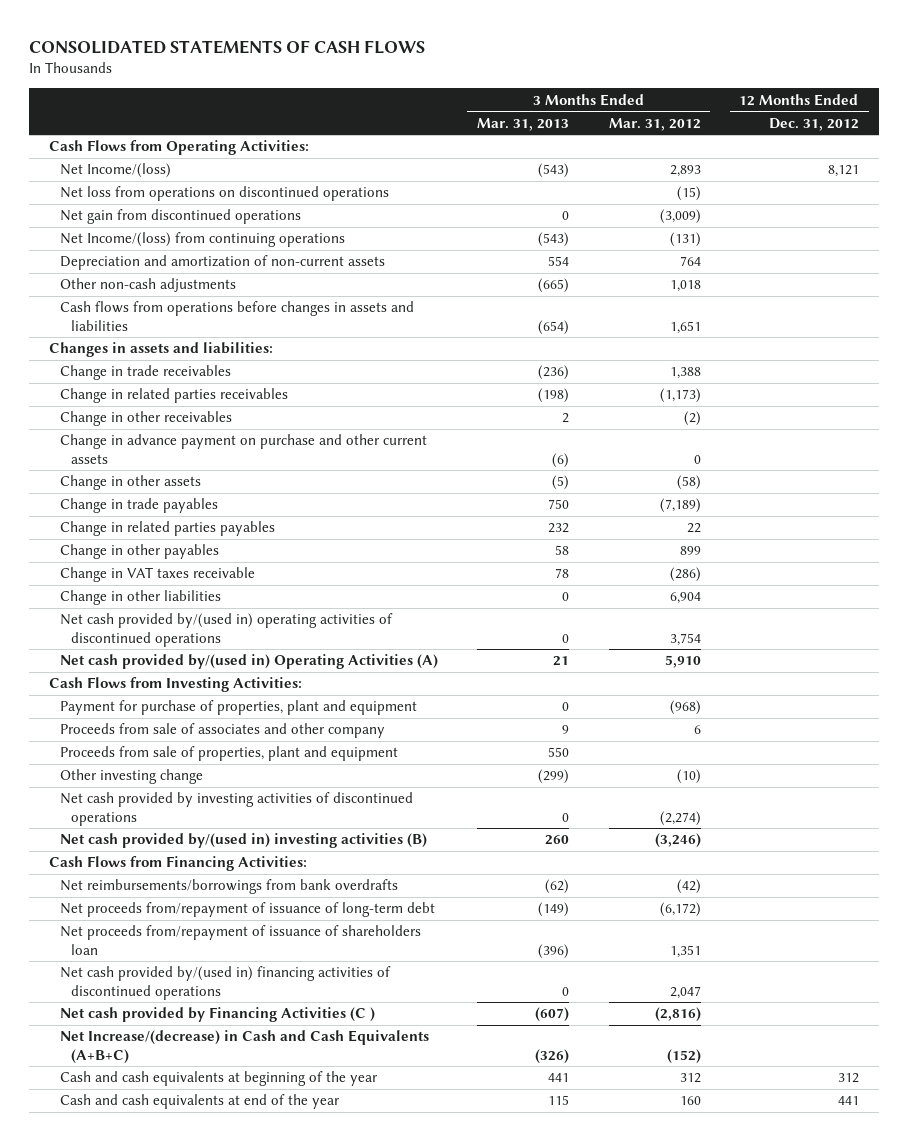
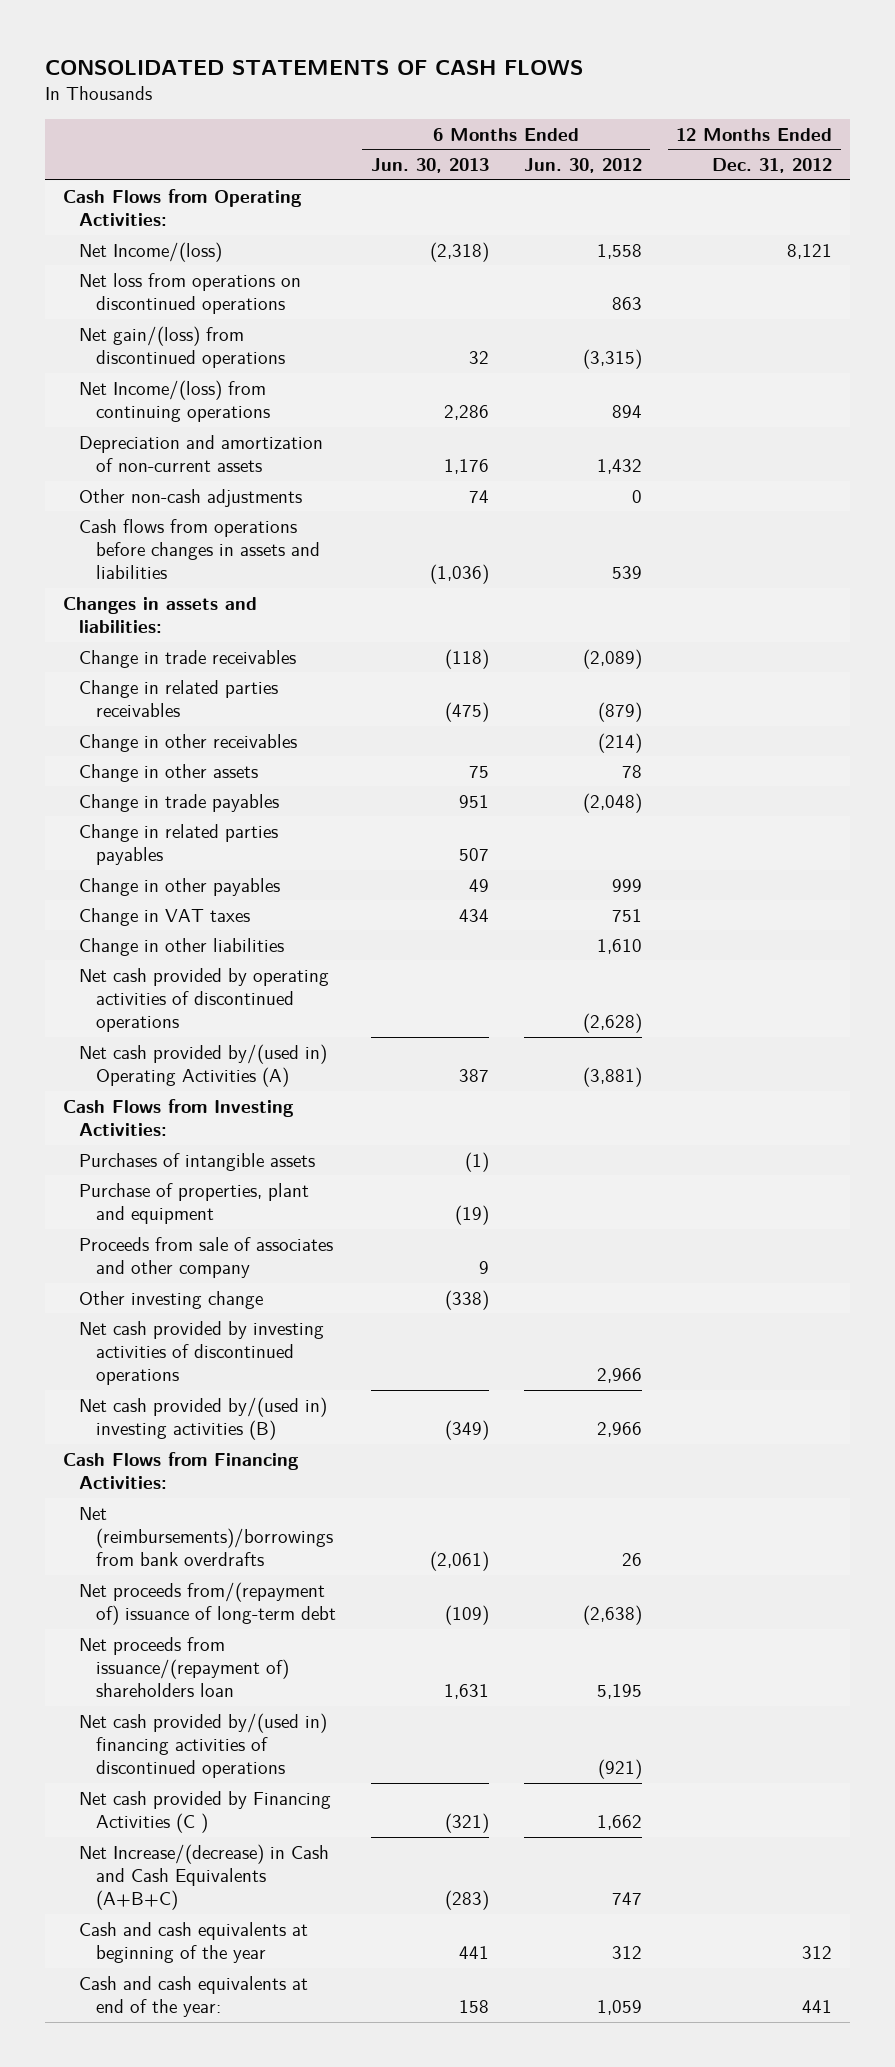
- | 3 Months Ended Mar. 31, 2013 | 3 Months Ended Mar. 31, 2012 | 12 Months Ended Dec. 31, 2012
+ | 6 Months Ended Jun. 30, 2013 | 6 Months Ended Jun. 30, 2012 | 12 Months Ended Dec. 31, 2012
- Net gain from discontinued operations | 0 | (3,009) |
+ Net gain/(loss) from discontinued operations | 32 | (3,315) |
- Change in advance payment on purchase and other current assets | (6) | 0 |
- Change in VAT taxes receivable | 78 | (286) |
+ Change in VAT taxes | 434 | 751 |
- Net cash provided by/(used in) operating activities of discontinued operations | 0 | 3,754 |
+ Net cash provided by operating activities of discontinued operations | | (2,628) |
- Payment for purchase of properties, plant and equipment | 0 | (968) |
+ Purchases of intangible assets | (1) | |
+ Purchase of properties, plant and equipment | (19) | |
- Proceeds from sale of properties, plant and equipment | 550 | |
- Net reimbursements/borrowings from bank overdrafts | (62) | (42) |
- Net proceeds from/repayment of issuance of long-term debt | (149) | (6,172) |
- Net proceeds from/repayment of issuance of shareholders loan | (396) | 1,351 |
+ Net (reimbursements)/borrowings from bank overdrafts | (2,061) | 26 |
+ Net proceeds from/(repayment of) issuance of long-term debt | (109) | (2,638) |
+ Net proceeds from issuance/(repayment of) shareholders loan | 1,631 | 5,195 |
- Cash and cash equivalents at end of the year | 115 | 160 | 441
+ Cash and cash equivalents at end of the year: | 158 | 1,059 | 441

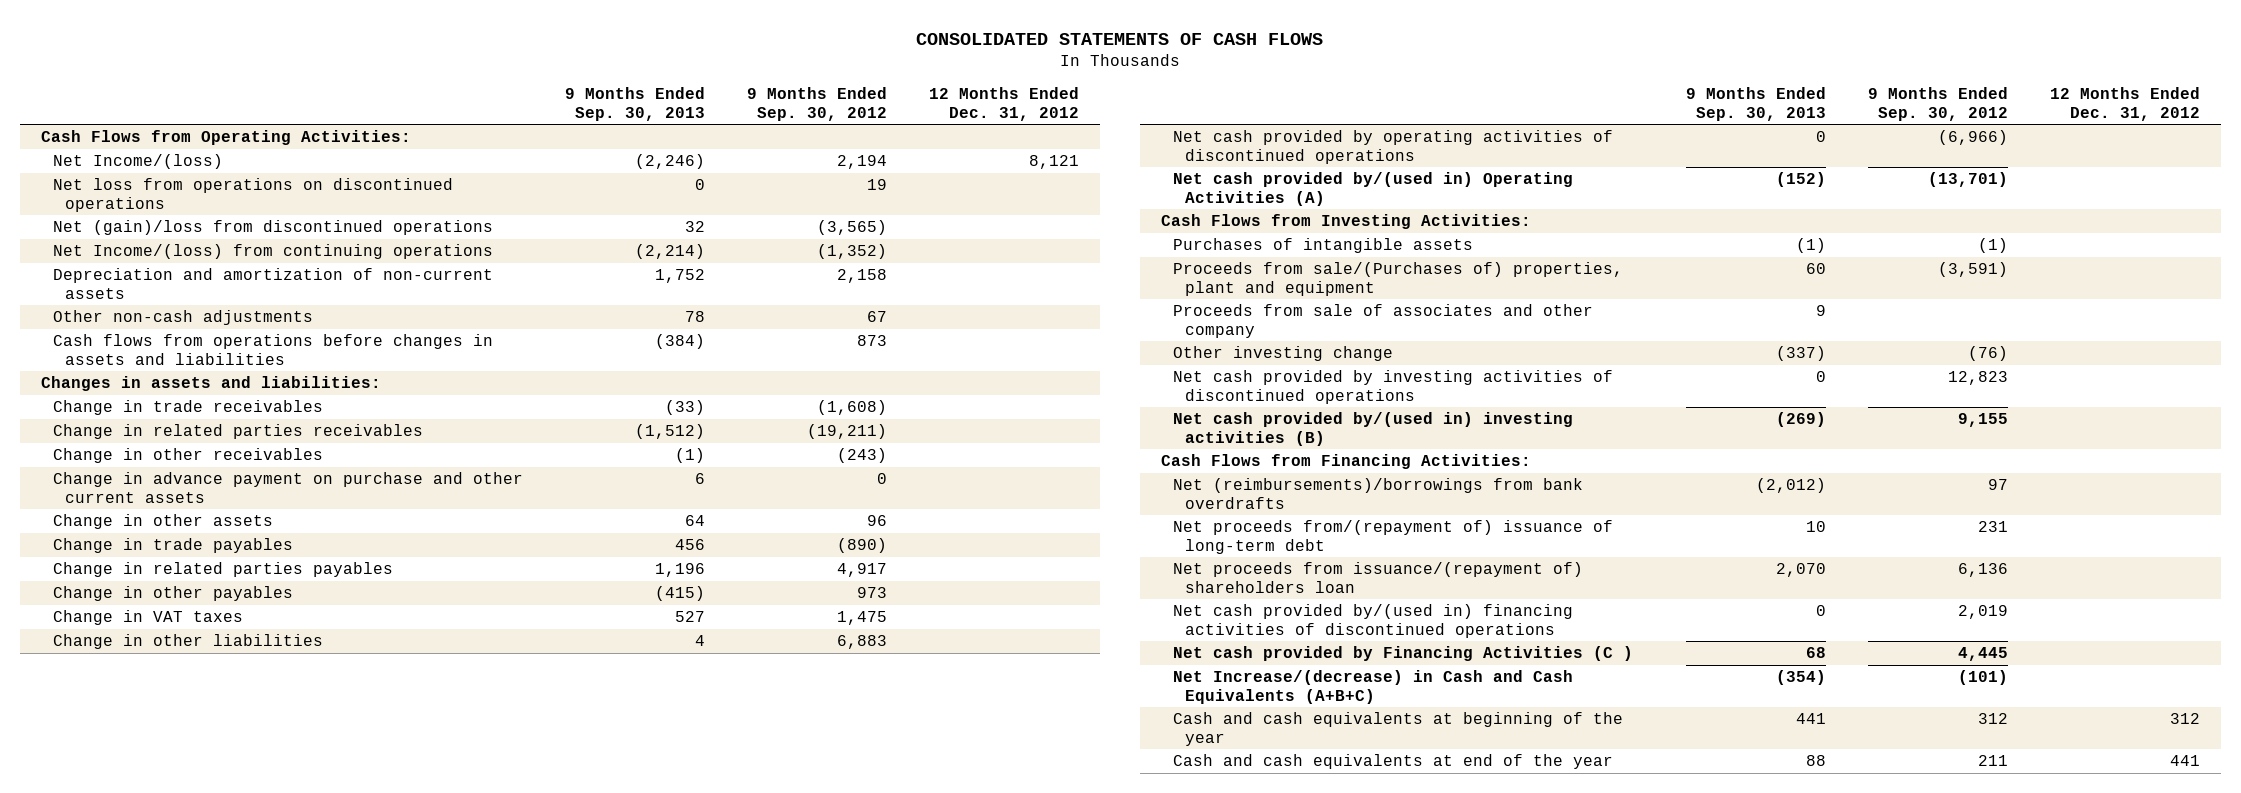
- | 6 Months Ended Jun. 30, 2013 | 6 Months Ended Jun. 30, 2012 | 12 Months Ended Dec. 31, 2012
+ | 9 Months Ended Sep. 30, 2013 | 9 Months Ended Sep. 30, 2012 | 12 Months Ended Dec. 31, 2012
- Net gain/(loss) from discontinued operations | 32 | (3,315) |
+ Net (gain)/loss from discontinued operations | 32 | (3,565) |
+ Change in advance payment on purchase and other current assets | 6 | 0 |
- Purchase of properties, plant and equipment | (19) | |
+ Proceeds from sale/(Purchases of) properties, plant and equipment | 60 | (3,591) |
- Cash and cash equivalents at end of the year: | 158 | 1,059 | 441
+ Cash and cash equivalents at end of the year | 88 | 211 | 441

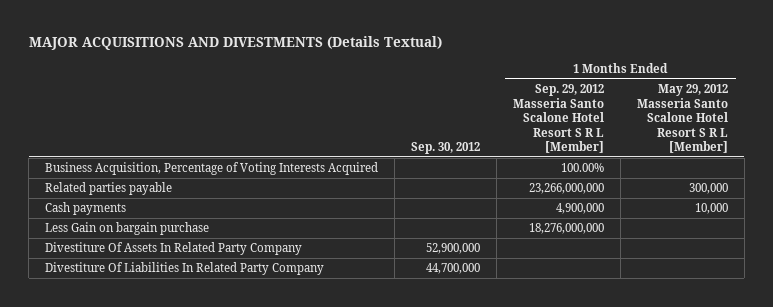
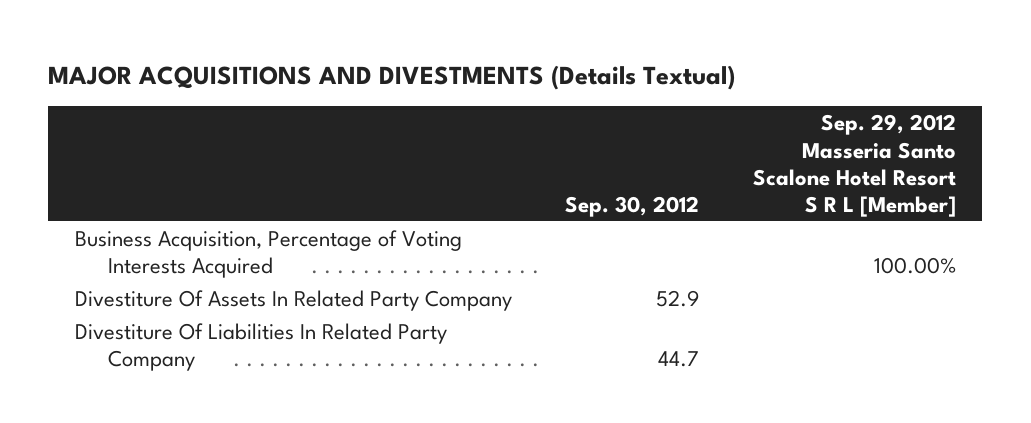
- | Sep. 30, 2012 | 1 Months Ended Sep. 29, 2012 Masseria Santo Scalone Hotel Resort S R L [Member] | 1 Months Ended May 29, 2012 Masseria Santo Scalone Hotel Resort S R L [Member]
+ | Sep. 30, 2012 | Sep. 29, 2012 Masseria Santo Scalone Hotel Resort S R L [Member]
- Related parties payable | | 23,266,000,000 | 300,000
- Cash payments | | 4,900,000 | 10,000
- Less Gain on bargain purchase | | 18,276,000,000 |
- Divestiture Of Assets In Related Party Company | 52,900,000 | |
- Divestiture Of Liabilities In Related Party Company | 44,700,000 | |
+ Divestiture Of Assets In Related Party Company | 52.9 |
+ Divestiture Of Liabilities In Related Party Company | 44.7 |

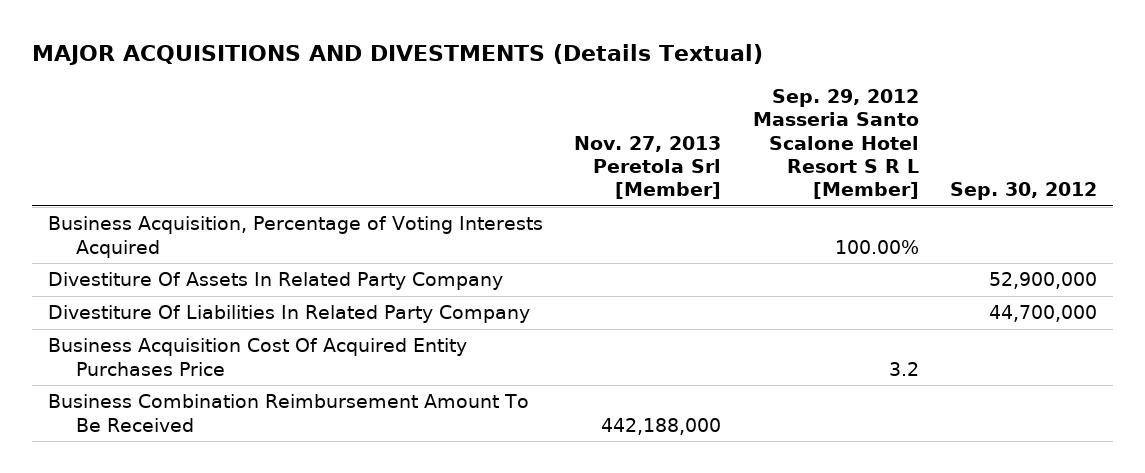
- | Sep. 30, 2012 | Sep. 29, 2012 Masseria Santo Scalone Hotel Resort S R L [Member]
+ | Nov. 27, 2013 Peretola Srl [Member] | Sep. 29, 2012 Masseria Santo Scalone Hotel Resort S R L [Member] | Sep. 30, 2012
- Divestiture Of Assets In Related Party Company | 52.9 |
- Divestiture Of Liabilities In Related Party Company | 44.7 |
+ Divestiture Of Assets In Related Party Company | | | 52,900,000
+ Divestiture Of Liabilities In Related Party Company | | | 44,700,000
+ Business Acquisition Cost Of Acquired Entity Purchases Price | | 3.2 |
+ Business Combination Reimbursement Amount To Be Received | 442,188,000 | |

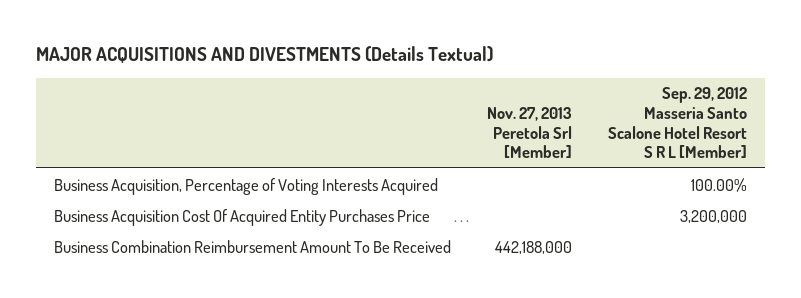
- | Nov. 27, 2013 Peretola Srl [Member] | Sep. 29, 2012 Masseria Santo Scalone Hotel Resort S R L [Member] | Sep. 30, 2012
+ | Nov. 27, 2013 Peretola Srl [Member] | Sep. 29, 2012 Masseria Santo Scalone Hotel Resort S R L [Member]
- Divestiture Of Assets In Related Party Company | | | 52,900,000
- Divestiture Of Liabilities In Related Party Company | | | 44,700,000
- Business Acquisition Cost Of Acquired Entity Purchases Price | | 3.2 |
+ Business Acquisition Cost Of Acquired Entity Purchases Price | | 3,200,000

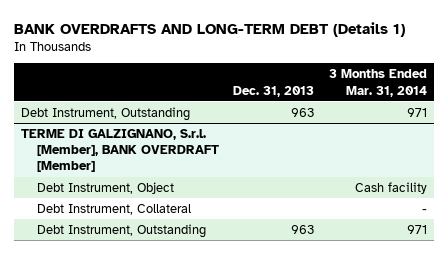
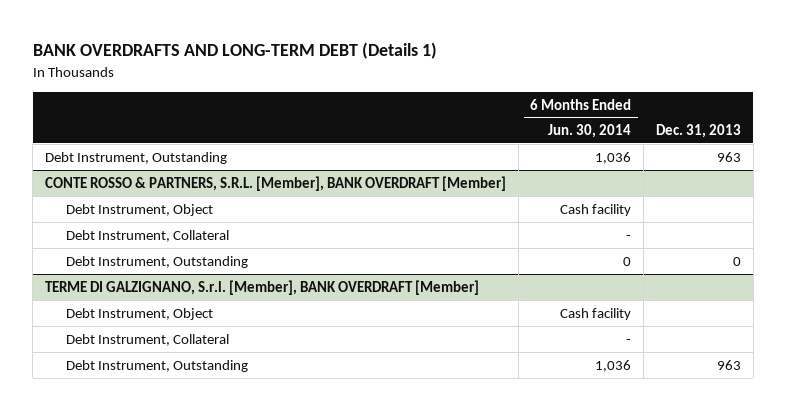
- | Dec. 31, 2013 | 3 Months Ended Mar. 31, 2014
+ | 6 Months Ended Jun. 30, 2014 | Dec. 31, 2013
+ CONTE ROSSO & PARTNERS, S.R.L. [Member], BANK OVERDRAFT [Member]
+ Debt Instrument, Object | Cash facility |
+ Debt Instrument, Collateral | - |
+ Debt Instrument, Outstanding | 0 | 0

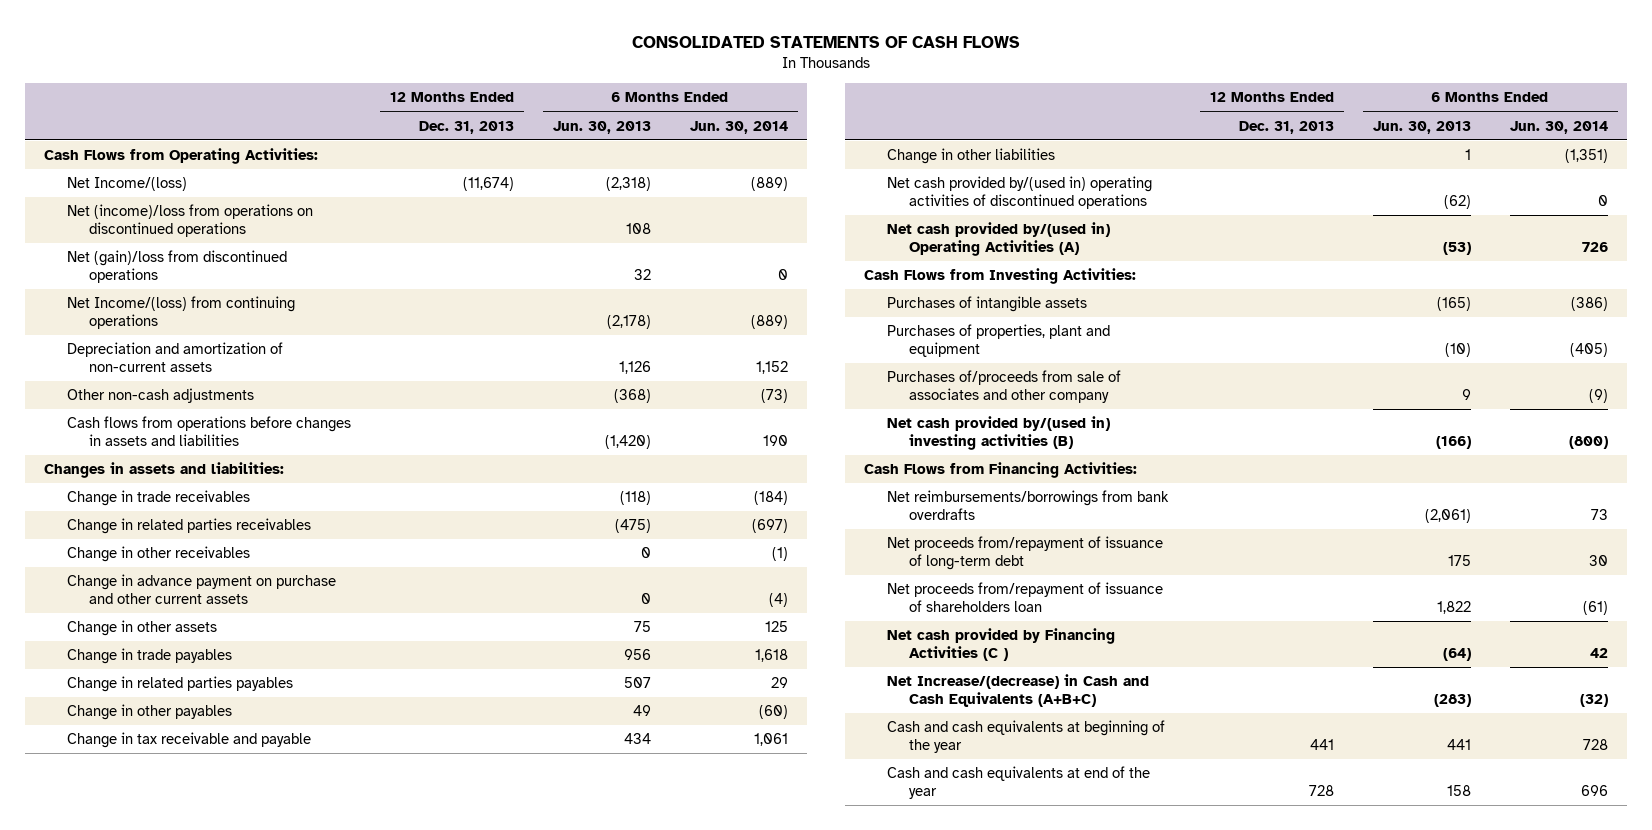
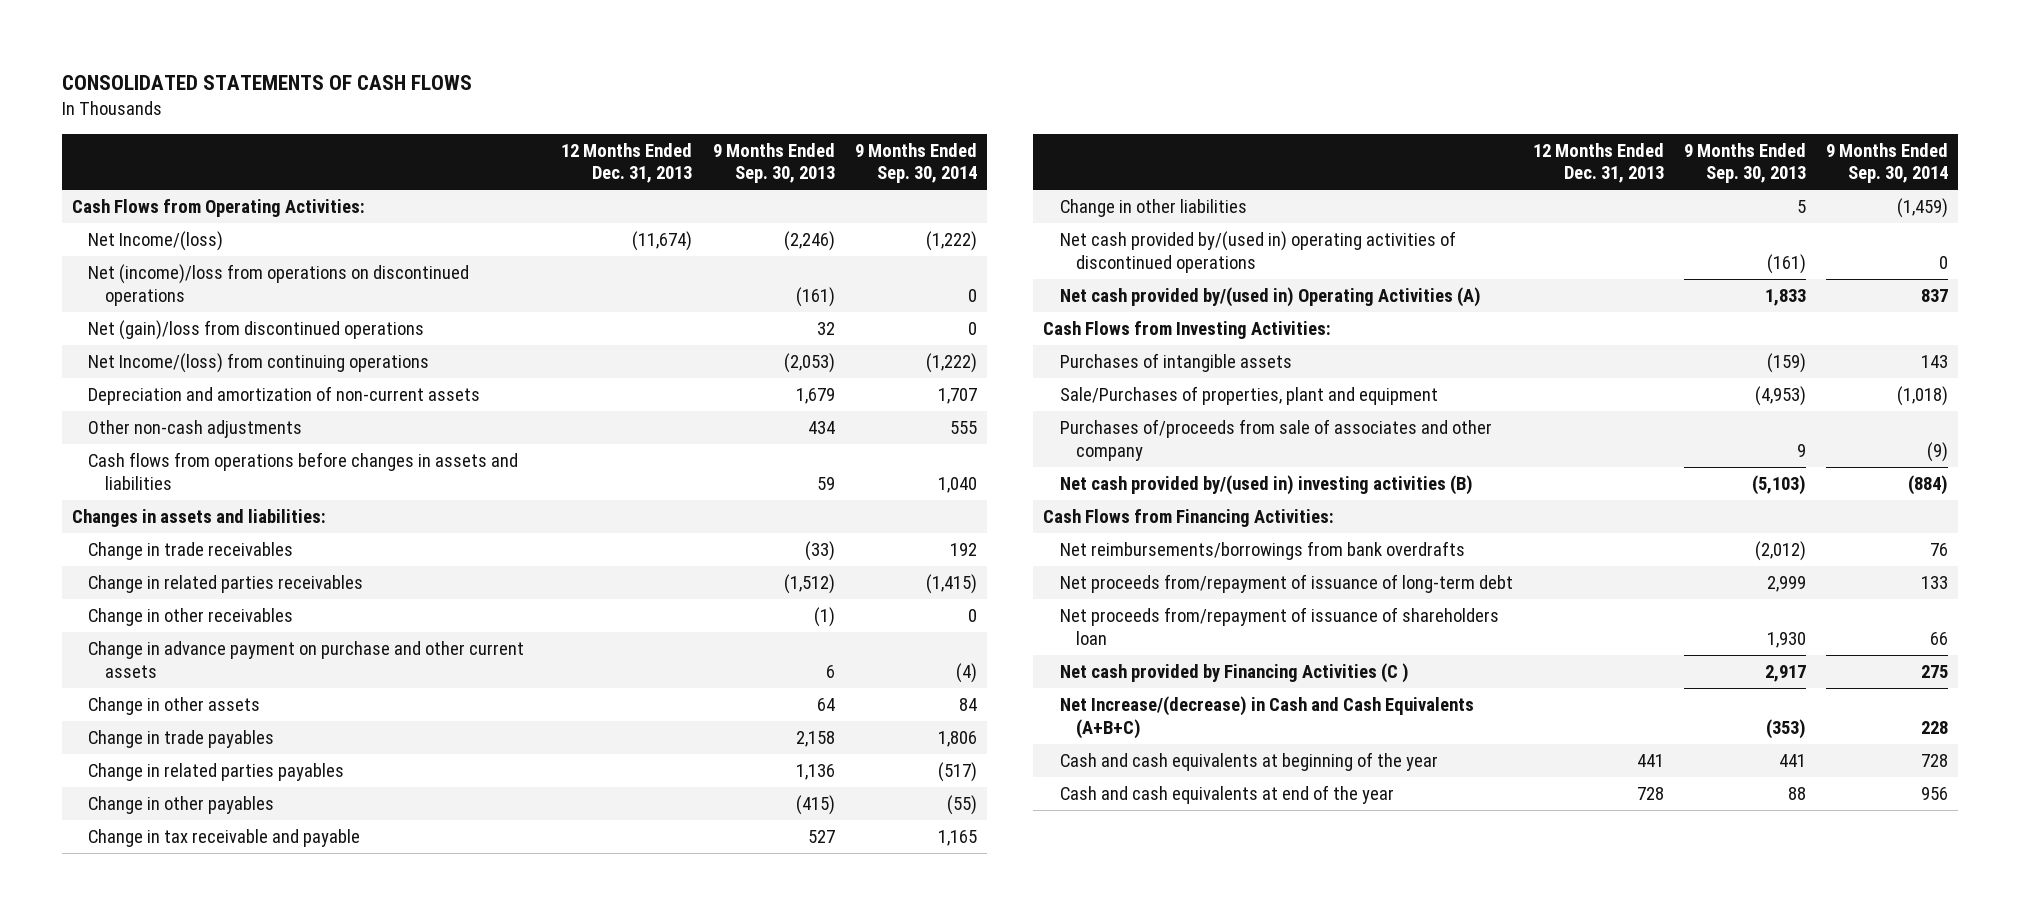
- | 12 Months Ended Dec. 31, 2013 | 6 Months Ended Jun. 30, 2013 | 6 Months Ended Jun. 30, 2014
+ | 12 Months Ended Dec. 31, 2013 | 9 Months Ended Sep. 30, 2013 | 9 Months Ended Sep. 30, 2014
- Purchases of properties, plant and equipment | | (10) | (405)
+ Sale/Purchases of properties, plant and equipment | | (4,953) | (1,018)

